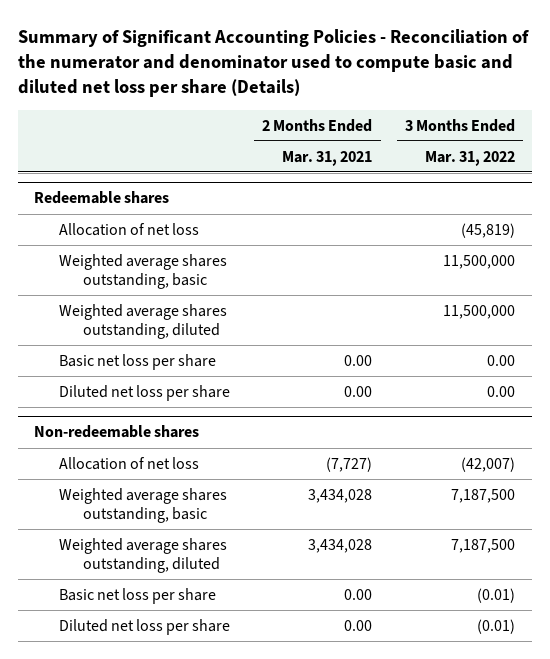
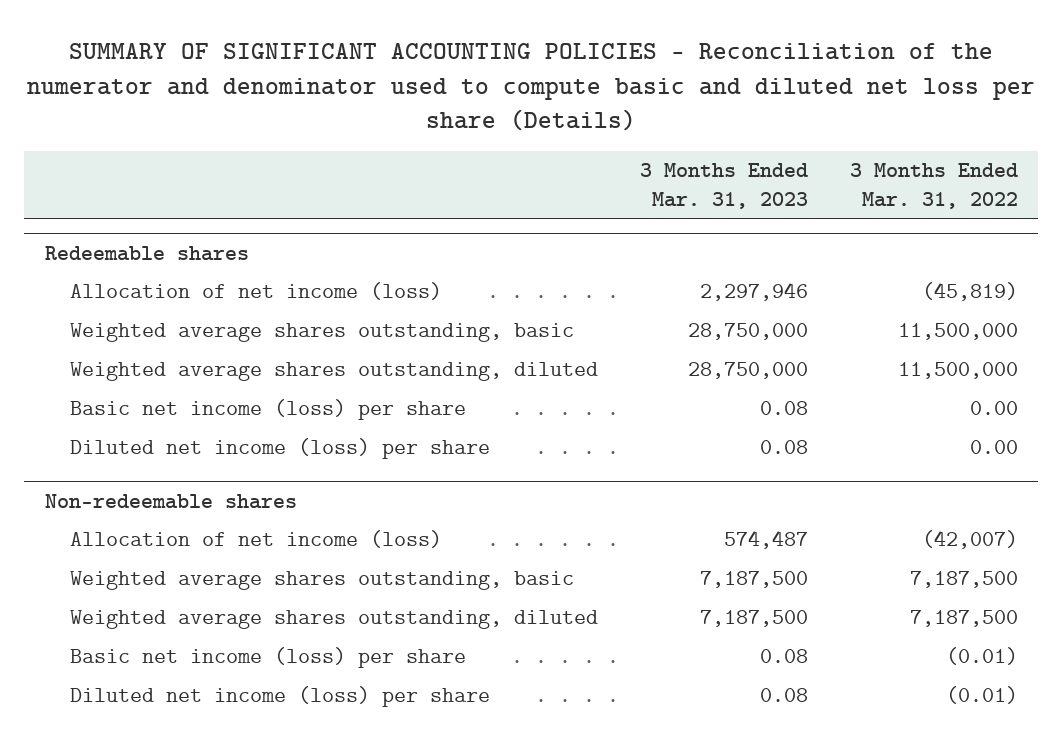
- Summary of Significant Accounting Policies - Reconciliation of the numerator and denominator used to compute basic and diluted net loss per share (Details)
+ SUMMARY OF SIGNIFICANT ACCOUNTING POLICIES - Reconciliation of the numerator and denominator used to compute basic and diluted net loss per share (Details)
- | 2 Months Ended Mar. 31, 2021 | 3 Months Ended Mar. 31, 2022
+ | 3 Months Ended Mar. 31, 2023 | 3 Months Ended Mar. 31, 2022
@ Redeemable shares
- Allocation of net loss | | (45,819)
+ Allocation of net income (loss) | 2,297,946 | (45,819)
- Basic net loss per share | 0.00 | 0.00
- Diluted net loss per share | 0.00 | 0.00
+ Basic net income (loss) per share | 0.08 | 0.00
+ Diluted net income (loss) per share | 0.08 | 0.00
@ Non-redeemable shares
- Allocation of net loss | (7,727) | (42,007)
+ Allocation of net income (loss) | 574,487 | (42,007)
- Basic net loss per share | 0.00 | (0.01)
- Diluted net loss per share | 0.00 | (0.01)
+ Basic net income (loss) per share | 0.08 | (0.01)
+ Diluted net income (loss) per share | 0.08 | (0.01)

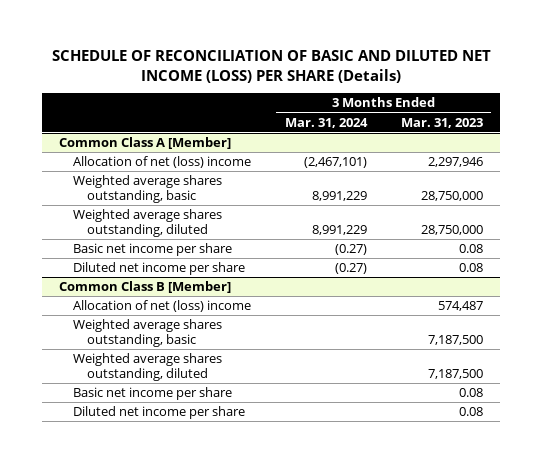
- SUMMARY OF SIGNIFICANT ACCOUNTING POLICIES - Reconciliation of the numerator and denominator used to compute basic and diluted net loss per share (Details)
+ SCHEDULE OF RECONCILIATION OF BASIC AND DILUTED NET INCOME (LOSS) PER SHARE (Details)
- | 3 Months Ended Mar. 31, 2023 | 3 Months Ended Mar. 31, 2022
+ | 3 Months Ended Mar. 31, 2024 | 3 Months Ended Mar. 31, 2023
- Redeemable shares
- Allocation of net income (loss) | 2,297,946 | (45,819)
+ Common Class A [Member]
+ Allocation of net (loss) income | (2,467,101) | 2,297,946
- Basic net income (loss) per share | 0.08 | 0.00
- Diluted net income (loss) per share | 0.08 | 0.00
- Non-redeemable shares
- Allocation of net income (loss) | 574,487 | (42,007)
+ Basic net income per share | (0.27) | 0.08
+ Diluted net income per share | (0.27) | 0.08
+ Common Class B [Member]
+ Allocation of net (loss) income | | 574,487
- Basic net income (loss) per share | 0.08 | (0.01)
- Diluted net income (loss) per share | 0.08 | (0.01)
+ Basic net income per share | | 0.08
+ Diluted net income per share | | 0.08

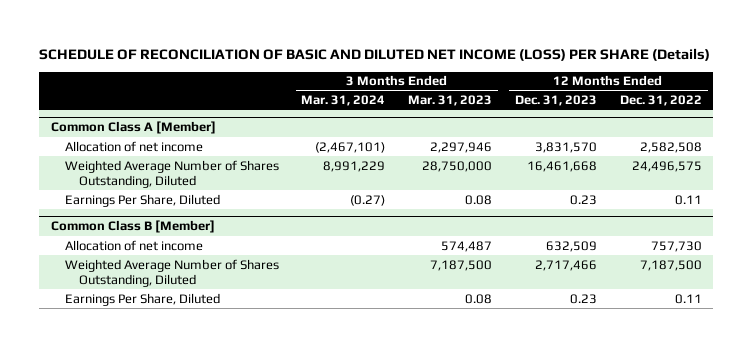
- | 3 Months Ended Mar. 31, 2024 | 3 Months Ended Mar. 31, 2023
+ | 3 Months Ended Mar. 31, 2024 | 3 Months Ended Mar. 31, 2023 | 12 Months Ended Dec. 31, 2023 | 12 Months Ended Dec. 31, 2022
@ Common Class A [Member]
- Allocation of net (loss) income | (2,467,101) | 2,297,946
- Weighted average shares outstanding, basic | 8,991,229 | 28,750,000
- Weighted average shares outstanding, diluted | 8,991,229 | 28,750,000
- Basic net income per share | (0.27) | 0.08
- Diluted net income per share | (0.27) | 0.08
+ Allocation of net income | (2,467,101) | 2,297,946 | 3,831,570 | 2,582,508
+ Weighted Average Number of Shares Outstanding, Diluted | 8,991,229 | 28,750,000 | 16,461,668 | 24,496,575
+ Earnings Per Share, Diluted | (0.27) | 0.08 | 0.23 | 0.11
@ Common Class B [Member]
- Allocation of net (loss) income | | 574,487
- Weighted average shares outstanding, basic | | 7,187,500
- Weighted average shares outstanding, diluted | | 7,187,500
- Basic net income per share | | 0.08
- Diluted net income per share | | 0.08
+ Allocation of net income | | 574,487 | 632,509 | 757,730
+ Weighted Average Number of Shares Outstanding, Diluted | | 7,187,500 | 2,717,466 | 7,187,500
+ Earnings Per Share, Diluted | | 0.08 | 0.23 | 0.11

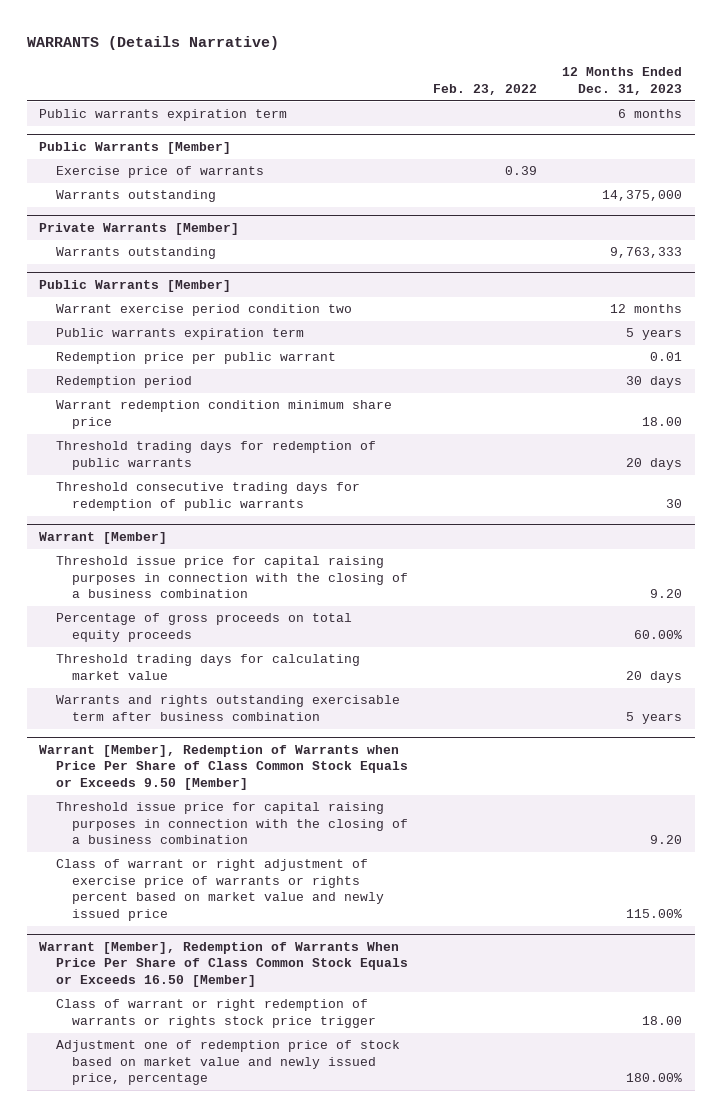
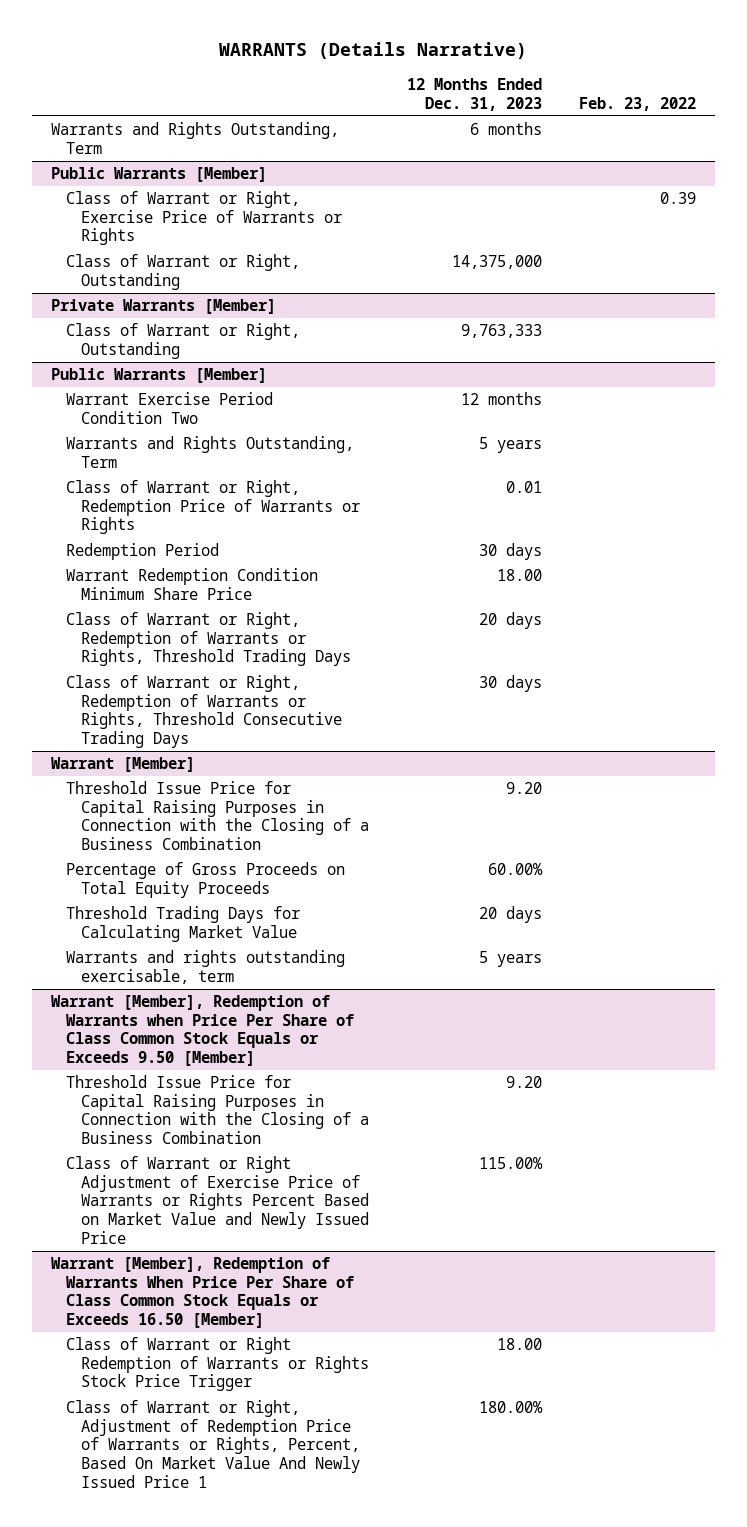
- | Feb. 23, 2022 | 12 Months Ended Dec. 31, 2023
+ | 12 Months Ended Dec. 31, 2023 | Feb. 23, 2022
- Public warrants expiration term | | 6 months
+ Warrants and Rights Outstanding, Term | 6 months |
@ Public Warrants [Member]
- Exercise price of warrants | 0.39 |
- Warrants outstanding | | 14,375,000
+ Class of Warrant or Right, Exercise Price of Warrants or Rights | | 0.39
+ Class of Warrant or Right, Outstanding | 14,375,000 |
@ Private Warrants [Member]
- Warrants outstanding | | 9,763,333
+ Class of Warrant or Right, Outstanding | 9,763,333 |
@ Public Warrants [Member]
- Warrant exercise period condition two | | 12 months
- Public warrants expiration term | | 5 years
- Redemption price per public warrant | | 0.01
- Redemption period | | 30 days
- Warrant redemption condition minimum share price | | 18.00
- Threshold trading days for redemption of public warrants | | 20 days
- Threshold consecutive trading days for redemption of public warrants | | 30
+ Warrant Exercise Period Condition Two | 12 months |
+ Warrants and Rights Outstanding, Term | 5 years |
+ Class of Warrant or Right, Redemption Price of Warrants or Rights | 0.01 |
+ Redemption Period | 30 days |
+ Warrant Redemption Condition Minimum Share Price | 18.00 |
+ Class of Warrant or Right, Redemption of Warrants or Rights, Threshold Trading Days | 20 days |
+ Class of Warrant or Right, Redemption of Warrants or Rights, Threshold Consecutive Trading Days | 30 days |
@ Warrant [Member]
- Threshold issue price for capital raising purposes in connection with the closing of a business combination | | 9.20
- Percentage of gross proceeds on total equity proceeds | | 60.00%
- Threshold trading days for calculating market value | | 20 days
- Warrants and rights outstanding exercisable term after business combination | | 5 years
+ Threshold Issue Price for Capital Raising Purposes in Connection with the Closing of a Business Combination | 9.20 |
+ Percentage of Gross Proceeds on Total Equity Proceeds | 60.00% |
+ Threshold Trading Days for Calculating Market Value | 20 days |
+ Warrants and rights outstanding exercisable, term | 5 years |
@ Warrant [Member], Redemption of Warrants when Price Per Share of Class Common Stock Equals or Exceeds 9.50 [Member]
- Threshold issue price for capital raising purposes in connection with the closing of a business combination | | 9.20
- Class of warrant or right adjustment of exercise price of warrants or rights percent based on market value and newly issued price | | 115.00%
+ Threshold Issue Price for Capital Raising Purposes in Connection with the Closing of a Business Combination | 9.20 |
+ Class of Warrant or Right Adjustment of Exercise Price of Warrants or Rights Percent Based on Market Value and Newly Issued Price | 115.00% |
@ Warrant [Member], Redemption of Warrants When Price Per Share of Class Common Stock Equals or Exceeds 16.50 [Member]
- Class of warrant or right redemption of warrants or rights stock price trigger | | 18.00
- Adjustment one of redemption price of stock based on market value and newly issued price, percentage | | 180.00%
+ Class of Warrant or Right Redemption of Warrants or Rights Stock Price Trigger | 18.00 |
+ Class of Warrant or Right, Adjustment of Redemption Price of Warrants or Rights, Percent, Based On Market Value And Newly Issued Price 1 | 180.00% |

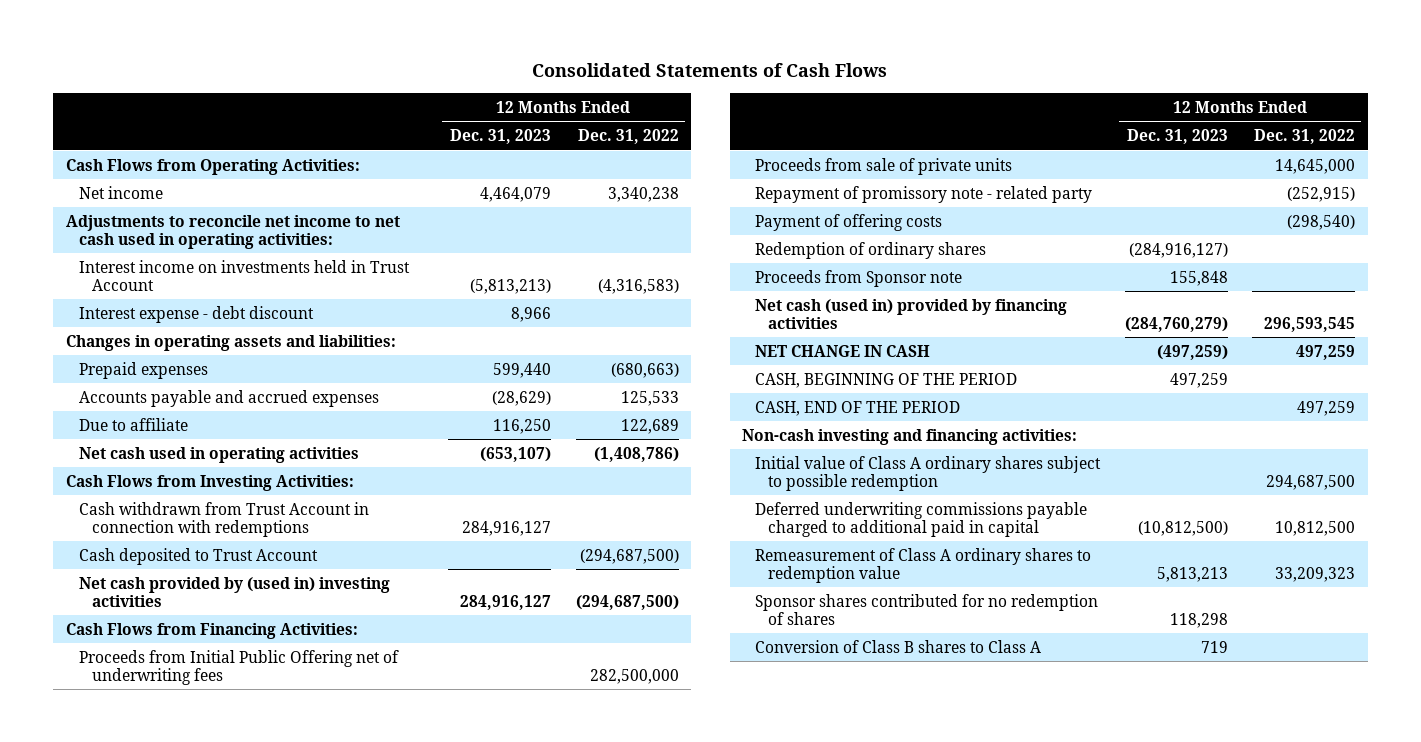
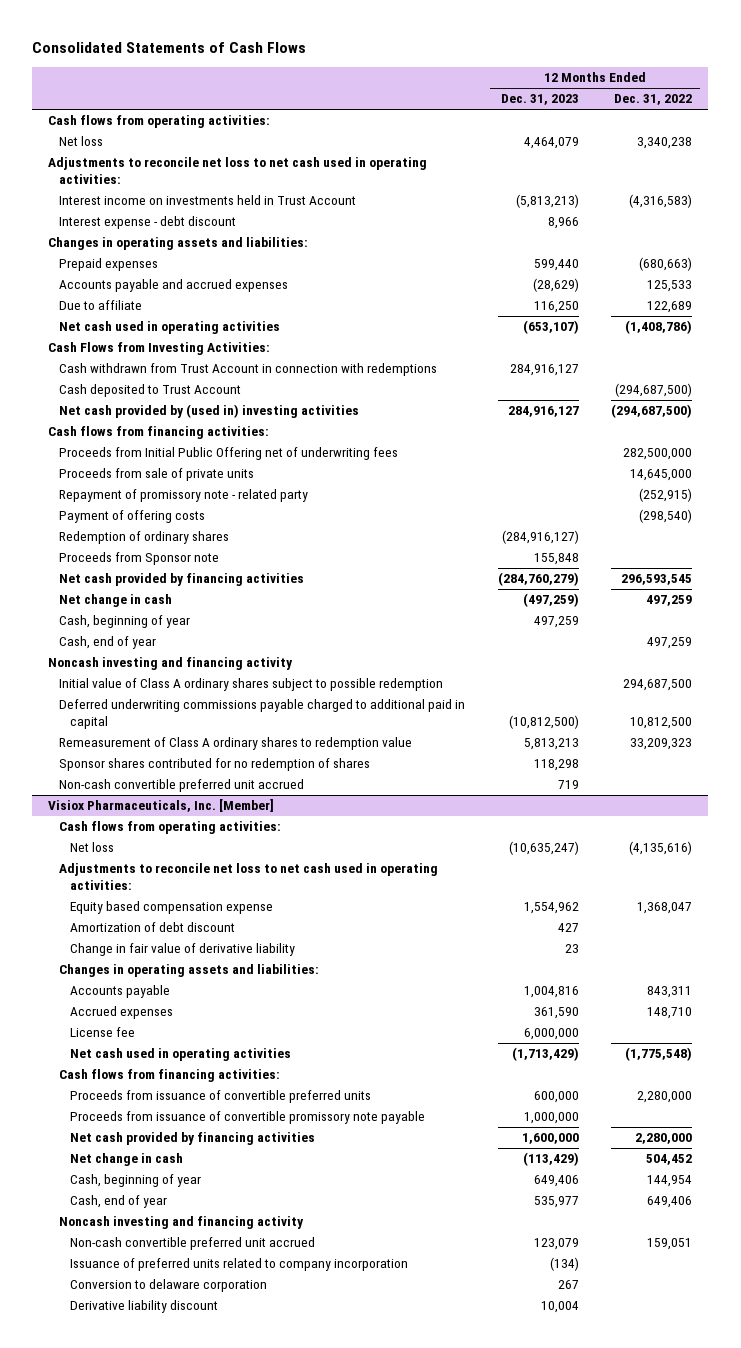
- Cash Flows from Operating Activities:
- Net income | 4,464,079 | 3,340,238
- Adjustments to reconcile net income to net cash used in operating activities:
+ Cash flows from operating activities:
+ Net loss | 4,464,079 | 3,340,238
+ Adjustments to reconcile net loss to net cash used in operating activities:
- Cash Flows from Financing Activities:
+ Cash flows from financing activities:
- Net cash (used in) provided by financing activities | (284,760,279) | 296,593,545
- NET CHANGE IN CASH | (497,259) | 497,259
- CASH, BEGINNING OF THE PERIOD | 497,259 |
- CASH, END OF THE PERIOD | | 497,259
- Non-cash investing and financing activities:
+ Net cash provided by financing activities | (284,760,279) | 296,593,545
+ Net change in cash | (497,259) | 497,259
+ Cash, beginning of year | 497,259 |
+ Cash, end of year | | 497,259
+ Noncash investing and financing activity
- Conversion of Class B shares to Class A | 719 |
+ Non-cash convertible preferred unit accrued | 719 |
+ Visiox Pharmaceuticals, Inc. [Member]
+ Cash flows from operating activities:
+ Net loss | (10,635,247) | (4,135,616)
+ Adjustments to reconcile net loss to net cash used in operating activities:
+ Equity based compensation expense | 1,554,962 | 1,368,047
+ Amortization of debt discount | 427 |
+ Change in fair value of derivative liability | 23 |
+ Changes in operating assets and liabilities:
+ Accounts payable | 1,004,816 | 843,311
+ Accrued expenses | 361,590 | 148,710
+ License fee | 6,000,000 |
+ Net cash used in operating activities | (1,713,429) | (1,775,548)
+ Cash flows from financing activities:
+ Proceeds from issuance of convertible preferred units | 600,000 | 2,280,000
+ Proceeds from issuance of convertible promissory note payable | 1,000,000 |
+ Net cash provided by financing activities | 1,600,000 | 2,280,000
+ Net change in cash | (113,429) | 504,452
+ Cash, beginning of year | 649,406 | 144,954
+ Cash, end of year | 535,977 | 649,406
+ Noncash investing and financing activity
+ Non-cash convertible preferred unit accrued | 123,079 | 159,051
+ Issuance of preferred units related to company incorporation | (134) |
+ Conversion to delaware corporation | 267 |
+ Derivative liability discount | 10,004 |

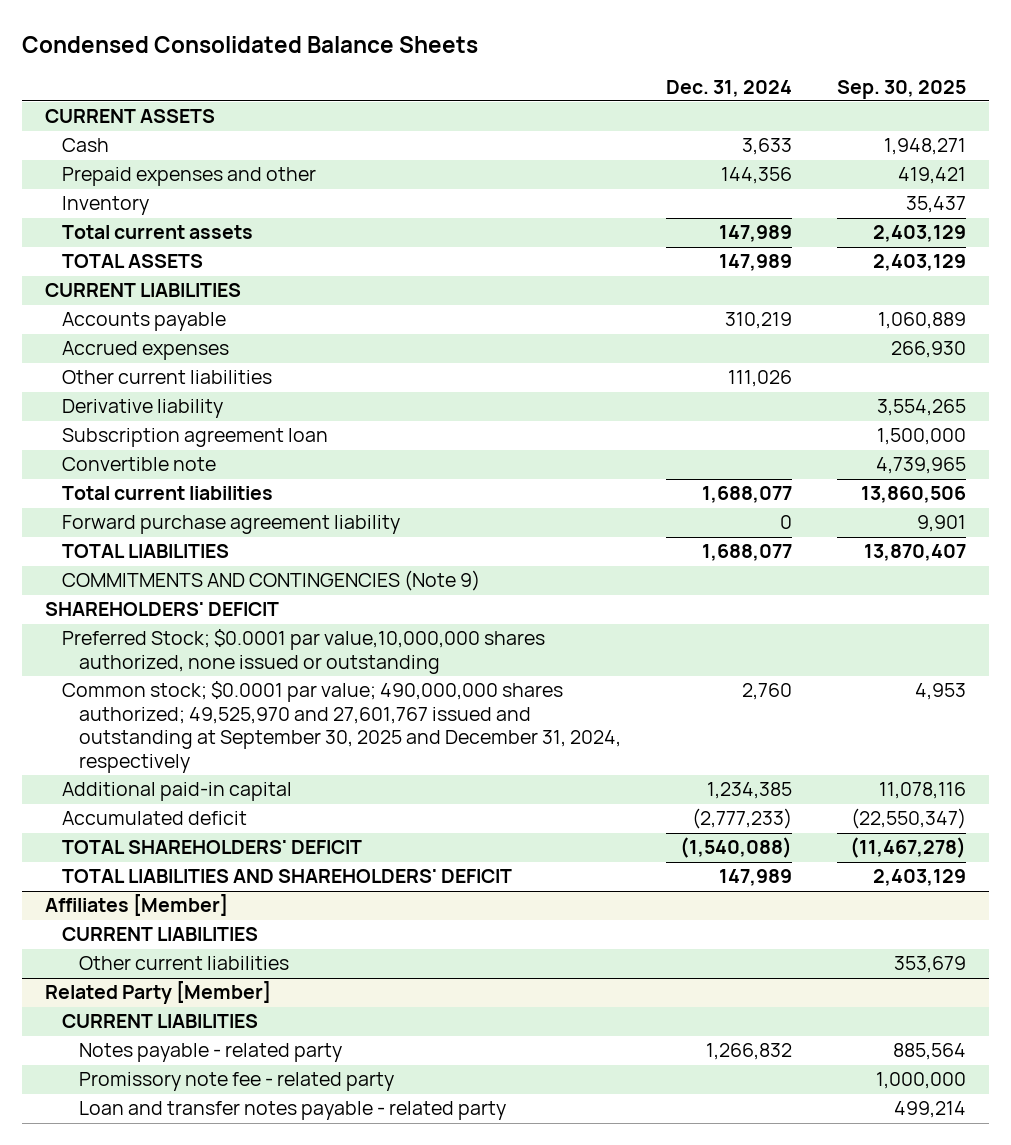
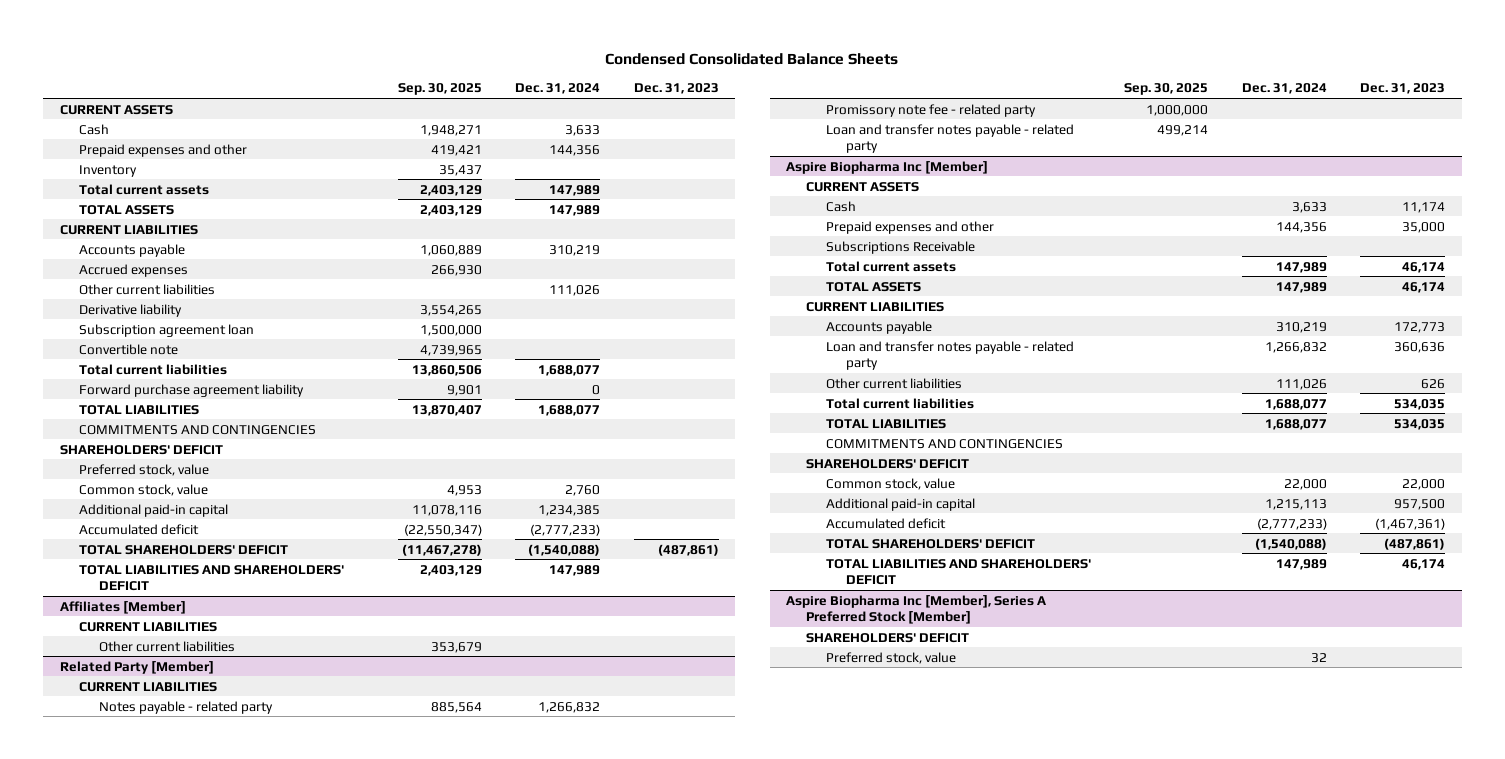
- | Dec. 31, 2024 | Sep. 30, 2025
+ | Sep. 30, 2025 | Dec. 31, 2024 | Dec. 31, 2023
- COMMITMENTS AND CONTINGENCIES (Note 9)
+ COMMITMENTS AND CONTINGENCIES
- Preferred Stock; $0.0001 par value,10,000,000 shares authorized, none issued or outstanding
- Common stock; $0.0001 par value; 490,000,000 shares authorized; 49,525,970 and 27,601,767 issued and outstanding at September 30, 2025 and December 31, 2024, respectively | 2,760 | 4,953
+ Preferred stock, value
+ Common stock, value | 4,953 | 2,760 |
+ Aspire Biopharma Inc [Member]
+ CURRENT ASSETS
+ Cash | | 3,633 | 11,174
+ Prepaid expenses and other | | 144,356 | 35,000
+ Subscriptions Receivable
+ Total current assets | | 147,989 | 46,174
+ TOTAL ASSETS | | 147,989 | 46,174
+ CURRENT LIABILITIES
+ Accounts payable | | 310,219 | 172,773
+ Loan and transfer notes payable - related party | | 1,266,832 | 360,636
+ Other current liabilities | | 111,026 | 626
+ Total current liabilities | | 1,688,077 | 534,035
+ TOTAL LIABILITIES | | 1,688,077 | 534,035
+ COMMITMENTS AND CONTINGENCIES
+ SHAREHOLDERS' DEFICIT
+ Common stock, value | | 22,000 | 22,000
+ Additional paid-in capital | | 1,215,113 | 957,500
+ Accumulated deficit | | (2,777,233) | (1,467,361)
+ TOTAL SHAREHOLDERS' DEFICIT | | (1,540,088) | (487,861)
+ TOTAL LIABILITIES AND SHAREHOLDERS' DEFICIT | | 147,989 | 46,174
+ Aspire Biopharma Inc [Member], Series A Preferred Stock [Member]
+ SHAREHOLDERS' DEFICIT
+ Preferred stock, value | | 32 |

